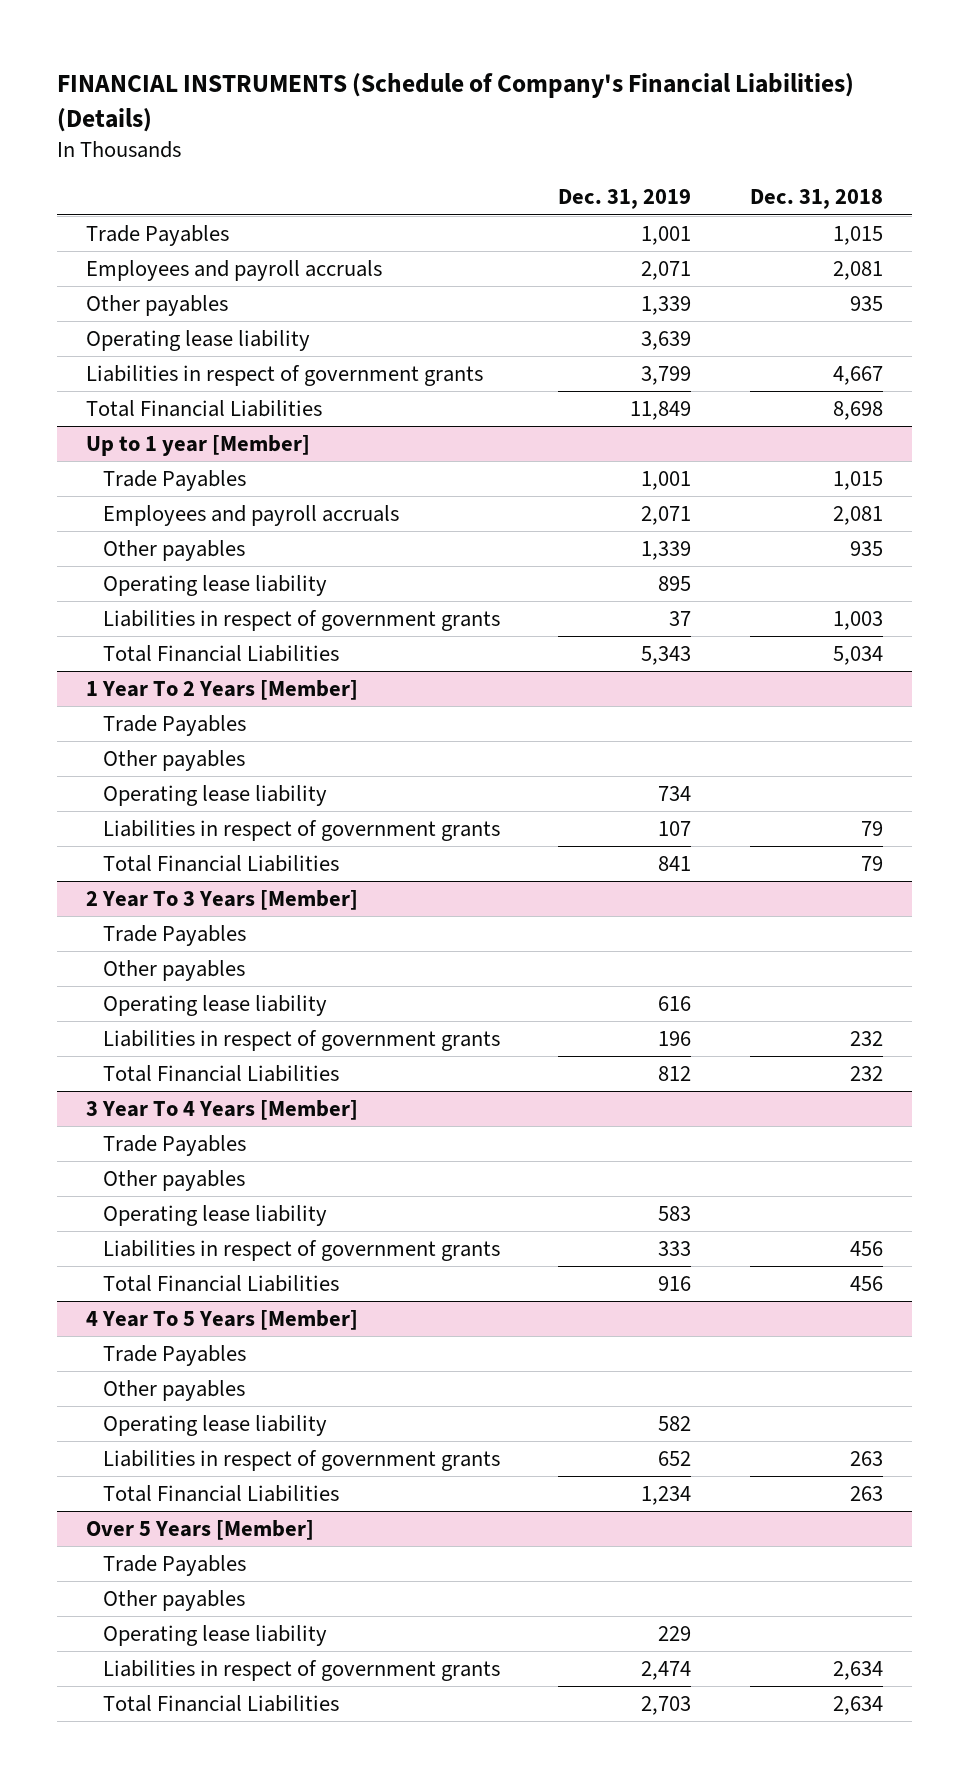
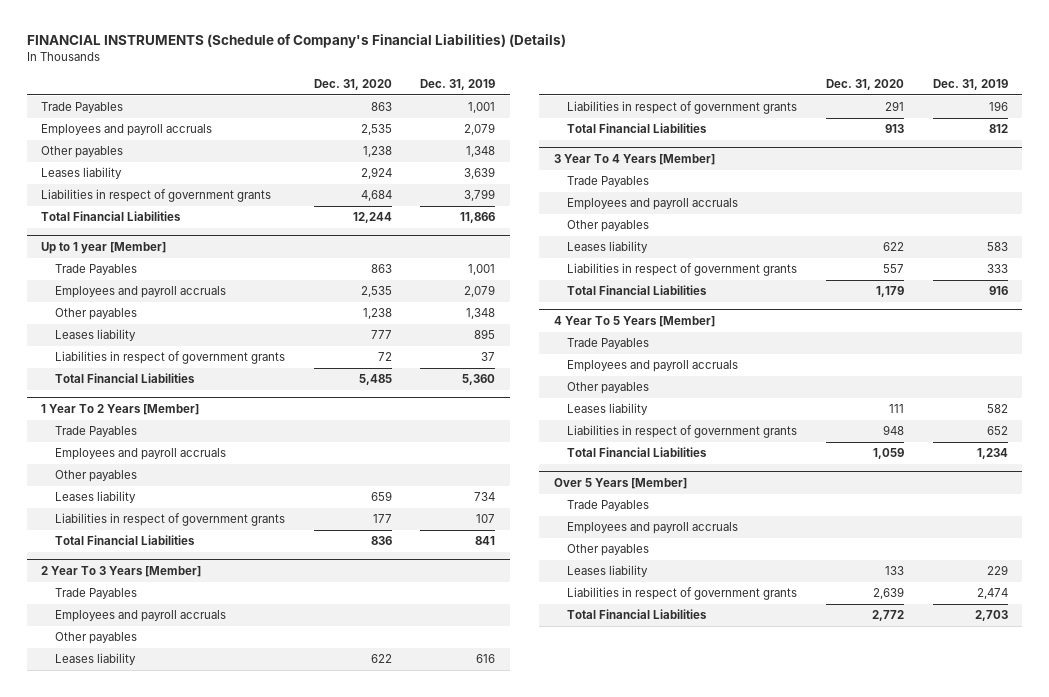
- | Dec. 31, 2019 | Dec. 31, 2018
+ | Dec. 31, 2020 | Dec. 31, 2019
- Employees and payroll accruals | 2,071 | 2,081
- Other payables | 1,339 | 935
- Operating lease liability | 3,639 |
+ Employees and payroll accruals | 2,535 | 2,079
+ Other payables | 1,238 | 1,348
+ Leases liability | 2,924 | 3,639
- Total Financial Liabilities | 11,849 | 8,698
+ Total Financial Liabilities | 12,244 | 11,866
@ Up to 1 year [Member]
- Employees and payroll accruals | 2,071 | 2,081
- Other payables | 1,339 | 935
- Operating lease liability | 895 |
+ Employees and payroll accruals | 2,535 | 2,079
+ Other payables | 1,238 | 1,348
+ Leases liability | 777 | 895
- Total Financial Liabilities | 5,343 | 5,034
+ Total Financial Liabilities | 5,485 | 5,360
@ 1 Year To 2 Years [Member]
+ Employees and payroll accruals
- Operating lease liability | 734 |
+ Leases liability | 659 | 734
@ 2 Year To 3 Years [Member]
+ Employees and payroll accruals
- Operating lease liability | 616 |
+ Leases liability | 622 | 616
@ 3 Year To 4 Years [Member]
+ Employees and payroll accruals
- Operating lease liability | 583 |
+ Leases liability | 622 | 583
@ 4 Year To 5 Years [Member]
+ Employees and payroll accruals
- Operating lease liability | 582 |
+ Leases liability | 111 | 582
@ Over 5 Years [Member]
+ Employees and payroll accruals
- Operating lease liability | 229 |
+ Leases liability | 133 | 229

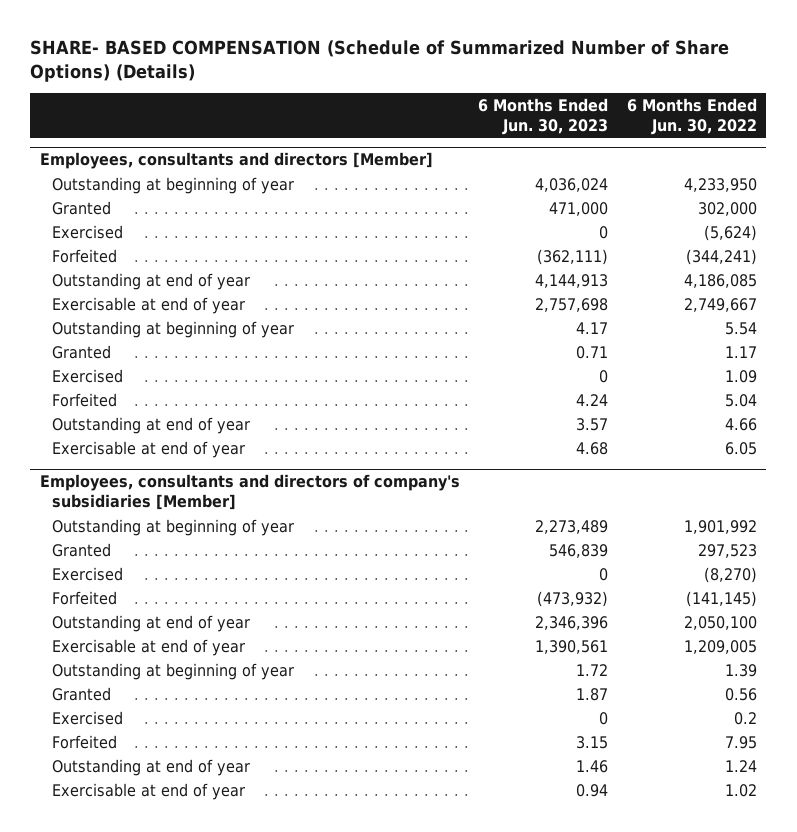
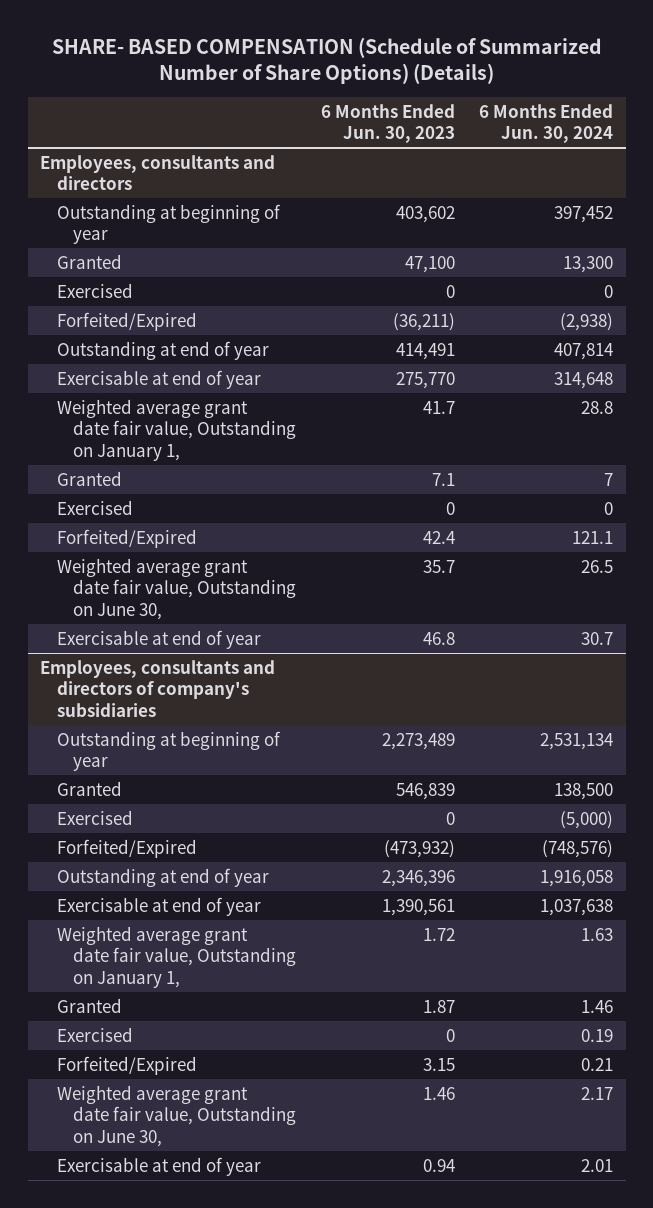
- | 6 Months Ended Jun. 30, 2023 | 6 Months Ended Jun. 30, 2022
+ | 6 Months Ended Jun. 30, 2023 | 6 Months Ended Jun. 30, 2024
- Employees, consultants and directors [Member]
- Outstanding at beginning of year | 4,036,024 | 4,233,950
- Granted | 471,000 | 302,000
+ Employees, consultants and directors
+ Outstanding at beginning of year | 403,602 | 397,452
+ Granted | 47,100 | 13,300
- Forfeited | (362,111) | (344,241)
- Outstanding at end of year | 4,144,913 | 4,186,085
- Exercisable at end of year | 2,757,698 | 2,749,667
- Outstanding at beginning of year | 4.17 | 5.54
- Granted | 0.71 | 1.17
+ Forfeited/Expired | (36,211) | (2,938)
+ Outstanding at end of year | 414,491 | 407,814
+ Exercisable at end of year | 275,770 | 314,648
+ Weighted average grant date fair value, Outstanding on January 1, | 41.7 | 28.8
+ Granted | 7.1 | 7
- Forfeited | 4.24 | 5.04
- Outstanding at end of year | 3.57 | 4.66
- Exercisable at end of year | 4.68 | 6.05
- Employees, consultants and directors of company's subsidiaries [Member]
+ Forfeited/Expired | 42.4 | 121.1
+ Weighted average grant date fair value, Outstanding on June 30, | 35.7 | 26.5
+ Exercisable at end of year | 46.8 | 30.7
+ Employees, consultants and directors of company's subsidiaries
- Forfeited | (473,932) | (141,145)
+ Forfeited/Expired | (473,932) | (748,576)
- Outstanding at beginning of year | 1.72 | 1.39
+ Weighted average grant date fair value, Outstanding on January 1, | 1.72 | 1.63
- Forfeited | 3.15 | 7.95
- Outstanding at end of year | 1.46 | 1.24
+ Forfeited/Expired | 3.15 | 0.21
+ Weighted average grant date fair value, Outstanding on June 30, | 1.46 | 2.17

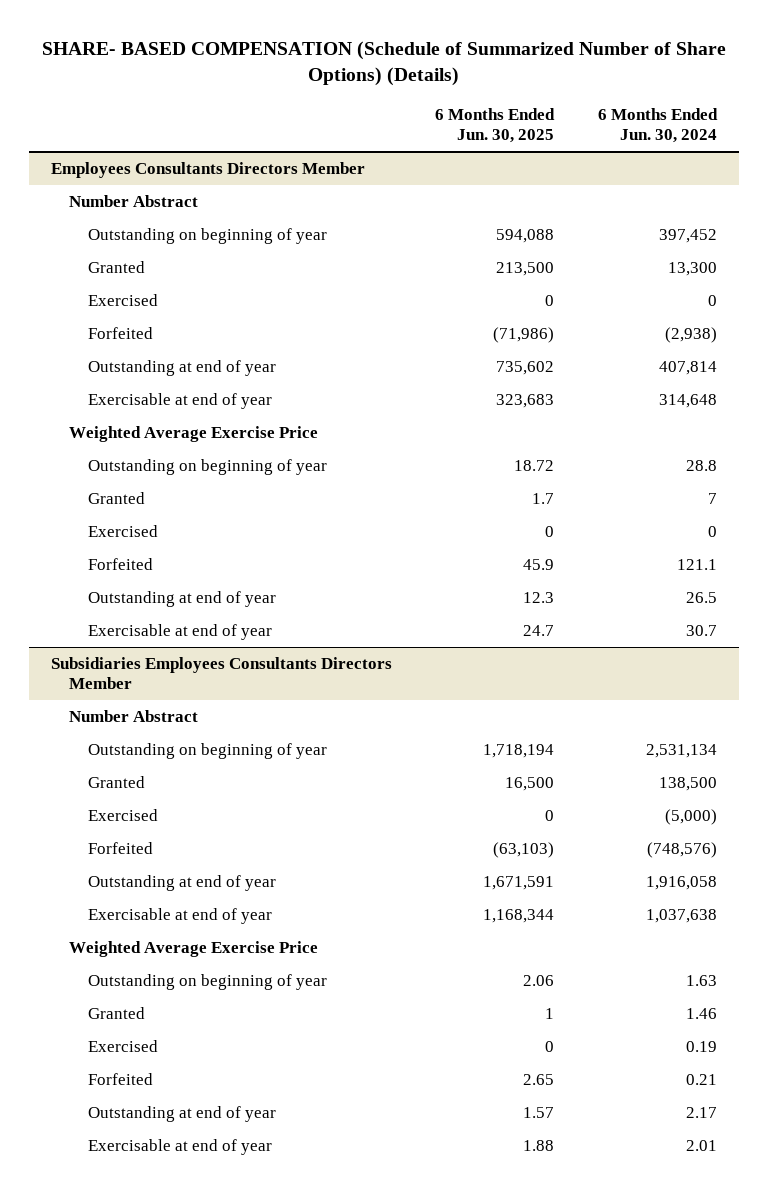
- | 6 Months Ended Jun. 30, 2023 | 6 Months Ended Jun. 30, 2024
+ | 6 Months Ended Jun. 30, 2025 | 6 Months Ended Jun. 30, 2024
- Employees, consultants and directors
- Outstanding at beginning of year | 403,602 | 397,452
+ Employees Consultants Directors Member
+ Number Abstract
+ Outstanding on beginning of year | 594,088 | 397,452
- Forfeited/Expired | (36,211) | (2,938)
+ Forfeited | (71,986) | (2,938)
- Weighted average grant date fair value, Outstanding on January 1, | 41.7 | 28.8
+ Weighted Average Exercise Price
+ Outstanding on beginning of year | 18.72 | 28.8
- Forfeited/Expired | 42.4 | 121.1
- Weighted average grant date fair value, Outstanding on June 30, | 35.7 | 26.5
+ Forfeited | 45.9 | 121.1
+ Outstanding at end of year | 12.3 | 26.5
- Employees, consultants and directors of company's subsidiaries
- Outstanding at beginning of year | 2,273,489 | 2,531,134
+ Subsidiaries Employees Consultants Directors Member
+ Number Abstract
+ Outstanding on beginning of year | 1,718,194 | 2,531,134
- Forfeited/Expired | (473,932) | (748,576)
+ Forfeited | (63,103) | (748,576)
- Weighted average grant date fair value, Outstanding on January 1, | 1.72 | 1.63
+ Weighted Average Exercise Price
+ Outstanding on beginning of year | 2.06 | 1.63
- Forfeited/Expired | 3.15 | 0.21
- Weighted average grant date fair value, Outstanding on June 30, | 1.46 | 2.17
+ Forfeited | 2.65 | 0.21
+ Outstanding at end of year | 1.57 | 2.17

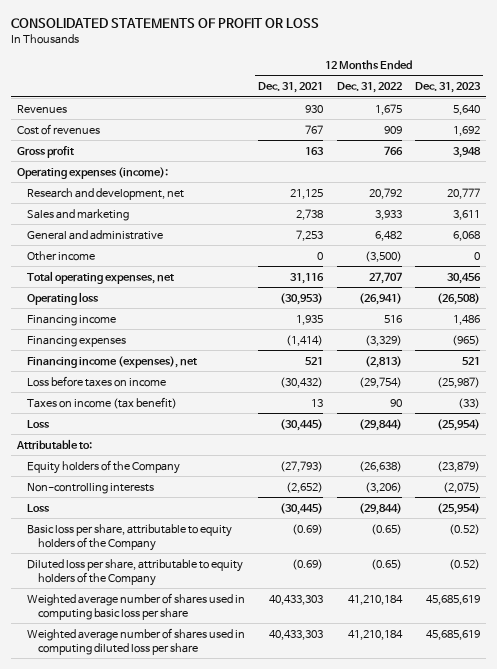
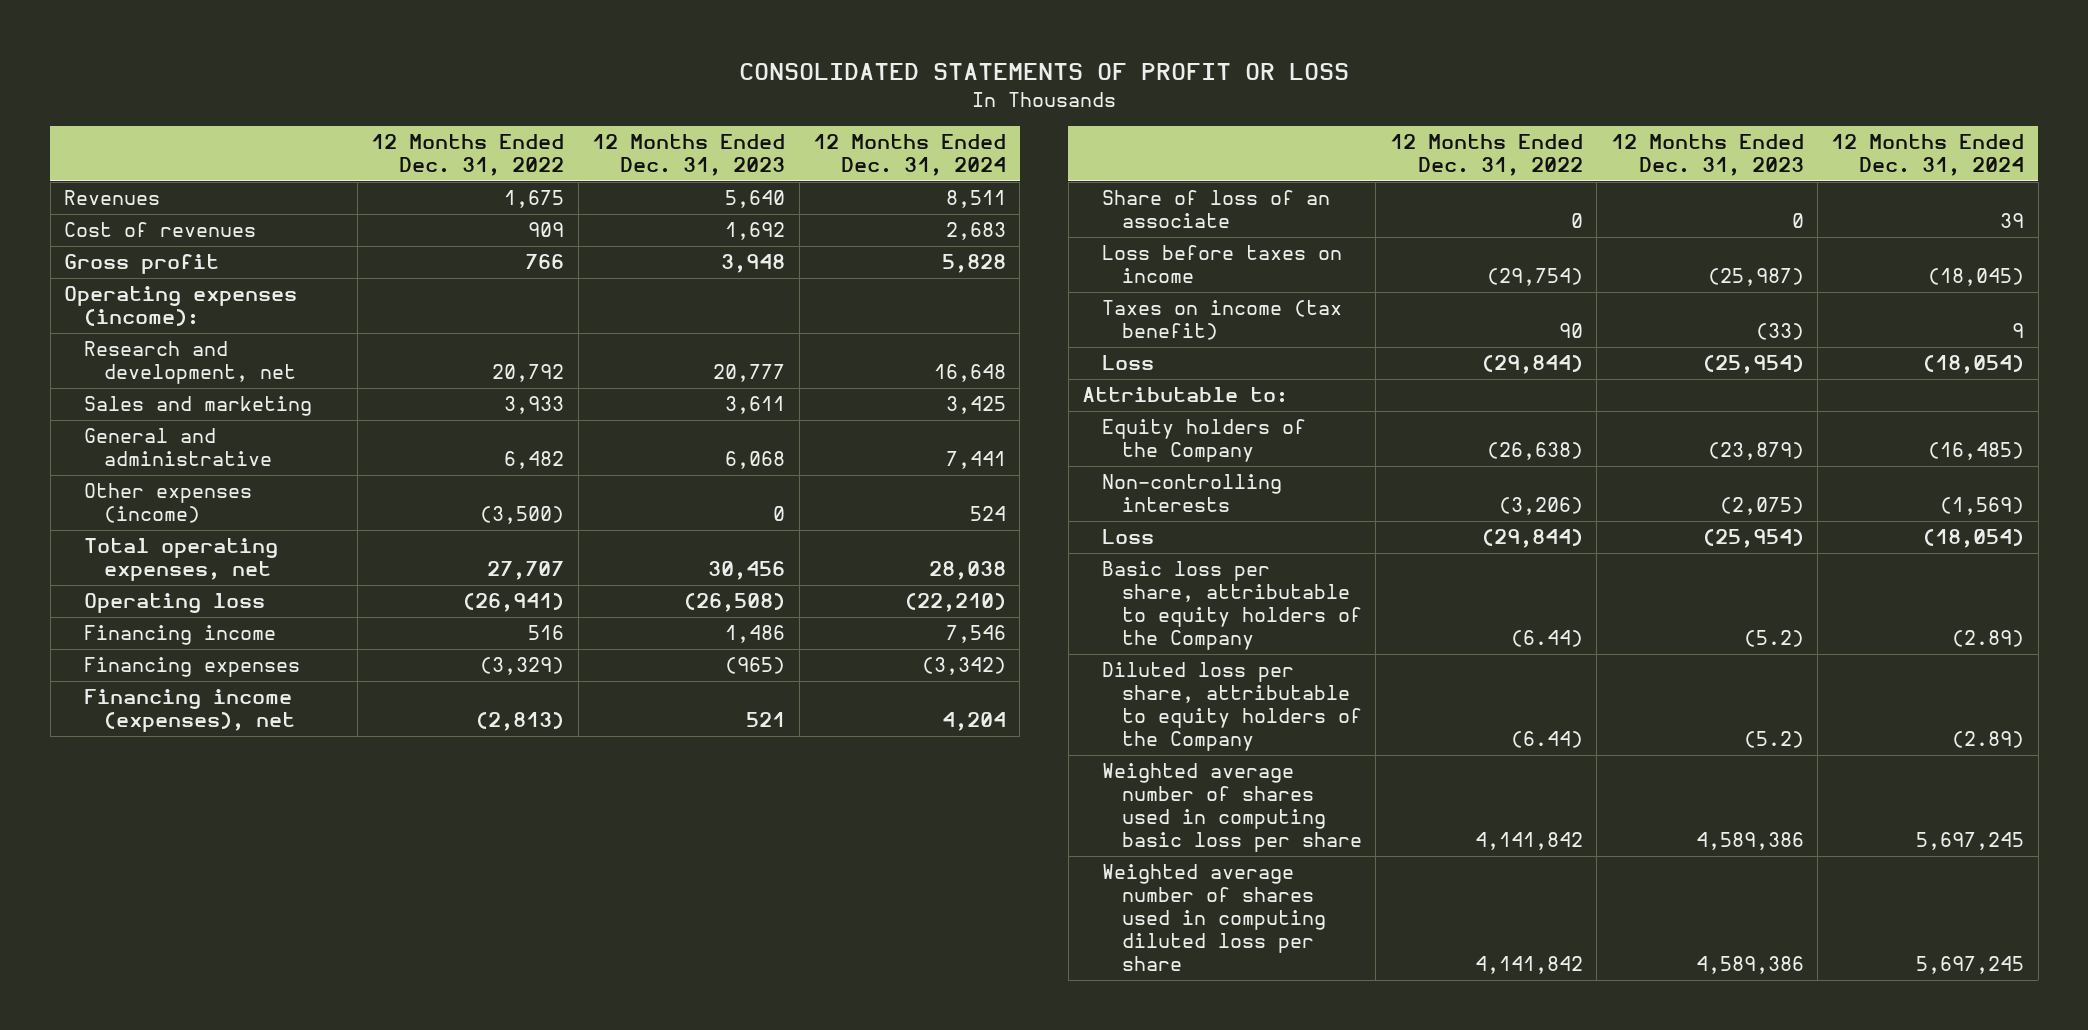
- | 12 Months Ended Dec. 31, 2021 | 12 Months Ended Dec. 31, 2022 | 12 Months Ended Dec. 31, 2023
+ | 12 Months Ended Dec. 31, 2022 | 12 Months Ended Dec. 31, 2023 | 12 Months Ended Dec. 31, 2024
- Other income | 0 | (3,500) | 0
+ Other expenses (income) | (3,500) | 0 | 524
+ Share of loss of an associate | 0 | 0 | 39
- Basic loss per share, attributable to equity holders of the Company | (0.69) | (0.65) | (0.52)
- Diluted loss per share, attributable to equity holders of the Company | (0.69) | (0.65) | (0.52)
- Weighted average number of shares used in computing basic loss per share | 40,433,303 | 41,210,184 | 45,685,619
- Weighted average number of shares used in computing diluted loss per share | 40,433,303 | 41,210,184 | 45,685,619
+ Basic loss per share, attributable to equity holders of the Company | (6.44) | (5.2) | (2.89)
+ Diluted loss per share, attributable to equity holders of the Company | (6.44) | (5.2) | (2.89)
+ Weighted average number of shares used in computing basic loss per share | 4,141,842 | 4,589,386 | 5,697,245
+ Weighted average number of shares used in computing diluted loss per share | 4,141,842 | 4,589,386 | 5,697,245

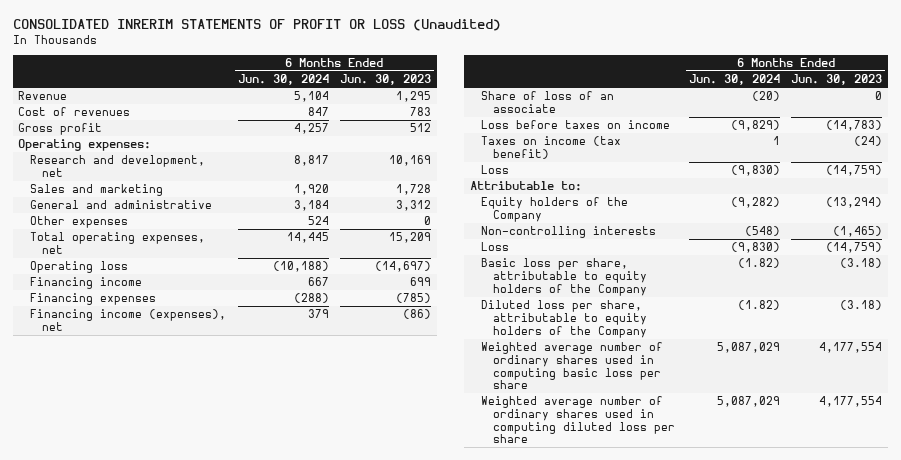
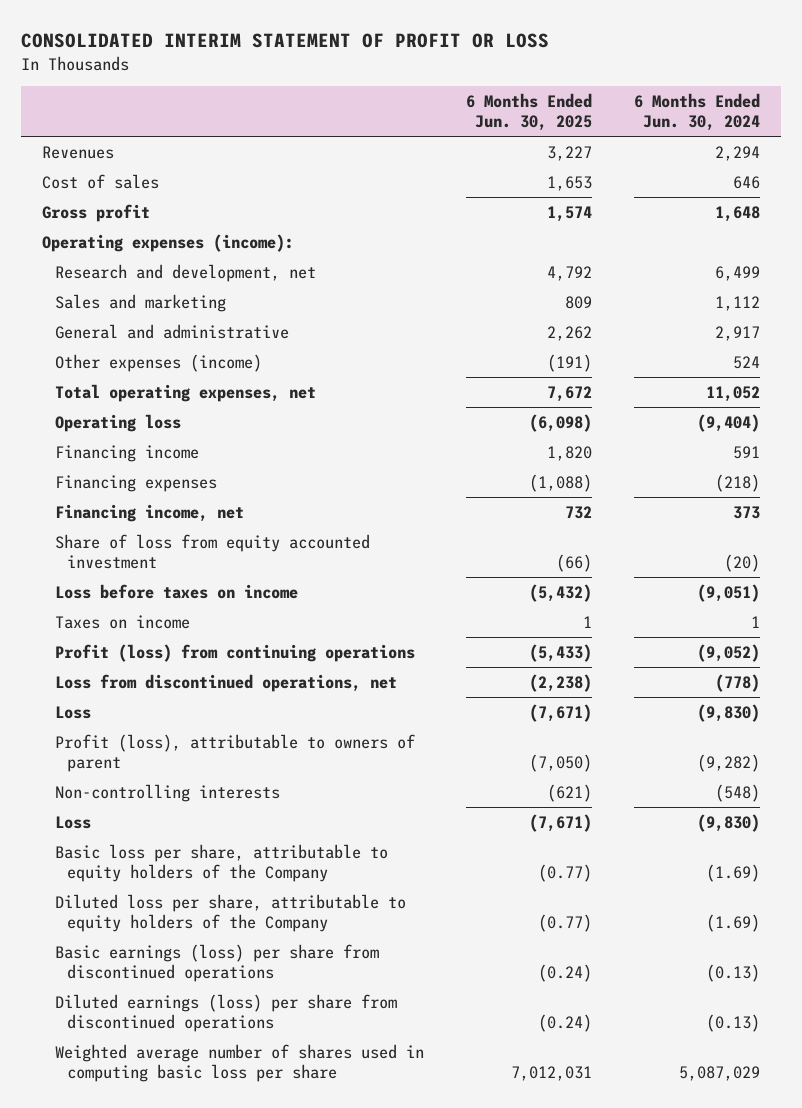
- CONSOLIDATED INRERIM STATEMENTS OF PROFIT OR LOSS (Unaudited)
+ CONSOLIDATED INTERIM STATEMENT OF PROFIT OR LOSS
- | 6 Months Ended Jun. 30, 2024 | 6 Months Ended Jun. 30, 2023
+ | 6 Months Ended Jun. 30, 2025 | 6 Months Ended Jun. 30, 2024
- Revenue | 5,104 | 1,295
- Cost of revenues | 847 | 783
- Gross profit | 4,257 | 512
- Operating expenses:
- Research and development, net | 8,817 | 10,169
- Sales and marketing | 1,920 | 1,728
- General and administrative | 3,184 | 3,312
- Other expenses | 524 | 0
- Total operating expenses, net | 14,445 | 15,209
- Operating loss | (10,188) | (14,697)
- Financing income | 667 | 699
- Financing expenses | (288) | (785)
- Financing income (expenses), net | 379 | (86)
- Share of loss of an associate | (20) | 0
- Loss before taxes on income | (9,829) | (14,783)
- Taxes on income (tax benefit) | 1 | (24)
+ Revenues | 3,227 | 2,294
+ Cost of sales | 1,653 | 646
+ Gross profit | 1,574 | 1,648
+ Operating expenses (income):
+ Research and development, net | 4,792 | 6,499
+ Sales and marketing | 809 | 1,112
+ General and administrative | 2,262 | 2,917
+ Other expenses (income) | (191) | 524
+ Total operating expenses, net | 7,672 | 11,052
+ Operating loss | (6,098) | (9,404)
+ Financing income | 1,820 | 591
+ Financing expenses | (1,088) | (218)
+ Financing income, net | 732 | 373
+ Share of loss from equity accounted investment | (66) | (20)
+ Loss before taxes on income | (5,432) | (9,051)
+ Taxes on income | 1 | 1
+ Profit (loss) from continuing operations | (5,433) | (9,052)
+ Loss from discontinued operations, net | (2,238) | (778)
- Attributable to:
- Equity holders of the Company | (9,282) | (13,294)
+ Profit (loss), attributable to owners of parent | (7,050) | (9,282)
- Basic loss per share, attributable to equity holders of the Company | (1.82) | (3.18)
- Diluted loss per share, attributable to equity holders of the Company | (1.82) | (3.18)
- Weighted average number of ordinary shares used in computing basic loss per share | 5,087,029 | 4,177,554
- Weighted average number of ordinary shares used in computing diluted loss per share | 5,087,029 | 4,177,554
+ Basic loss per share, attributable to equity holders of the Company | (0.77) | (1.69)
+ Diluted loss per share, attributable to equity holders of the Company | (0.77) | (1.69)
+ Basic earnings (loss) per share from discontinued operations | (0.24) | (0.13)
+ Diluted earnings (loss) per share from discontinued operations | (0.24) | (0.13)
+ Weighted average number of shares used in computing basic loss per share | 7,012,031 | 5,087,029

